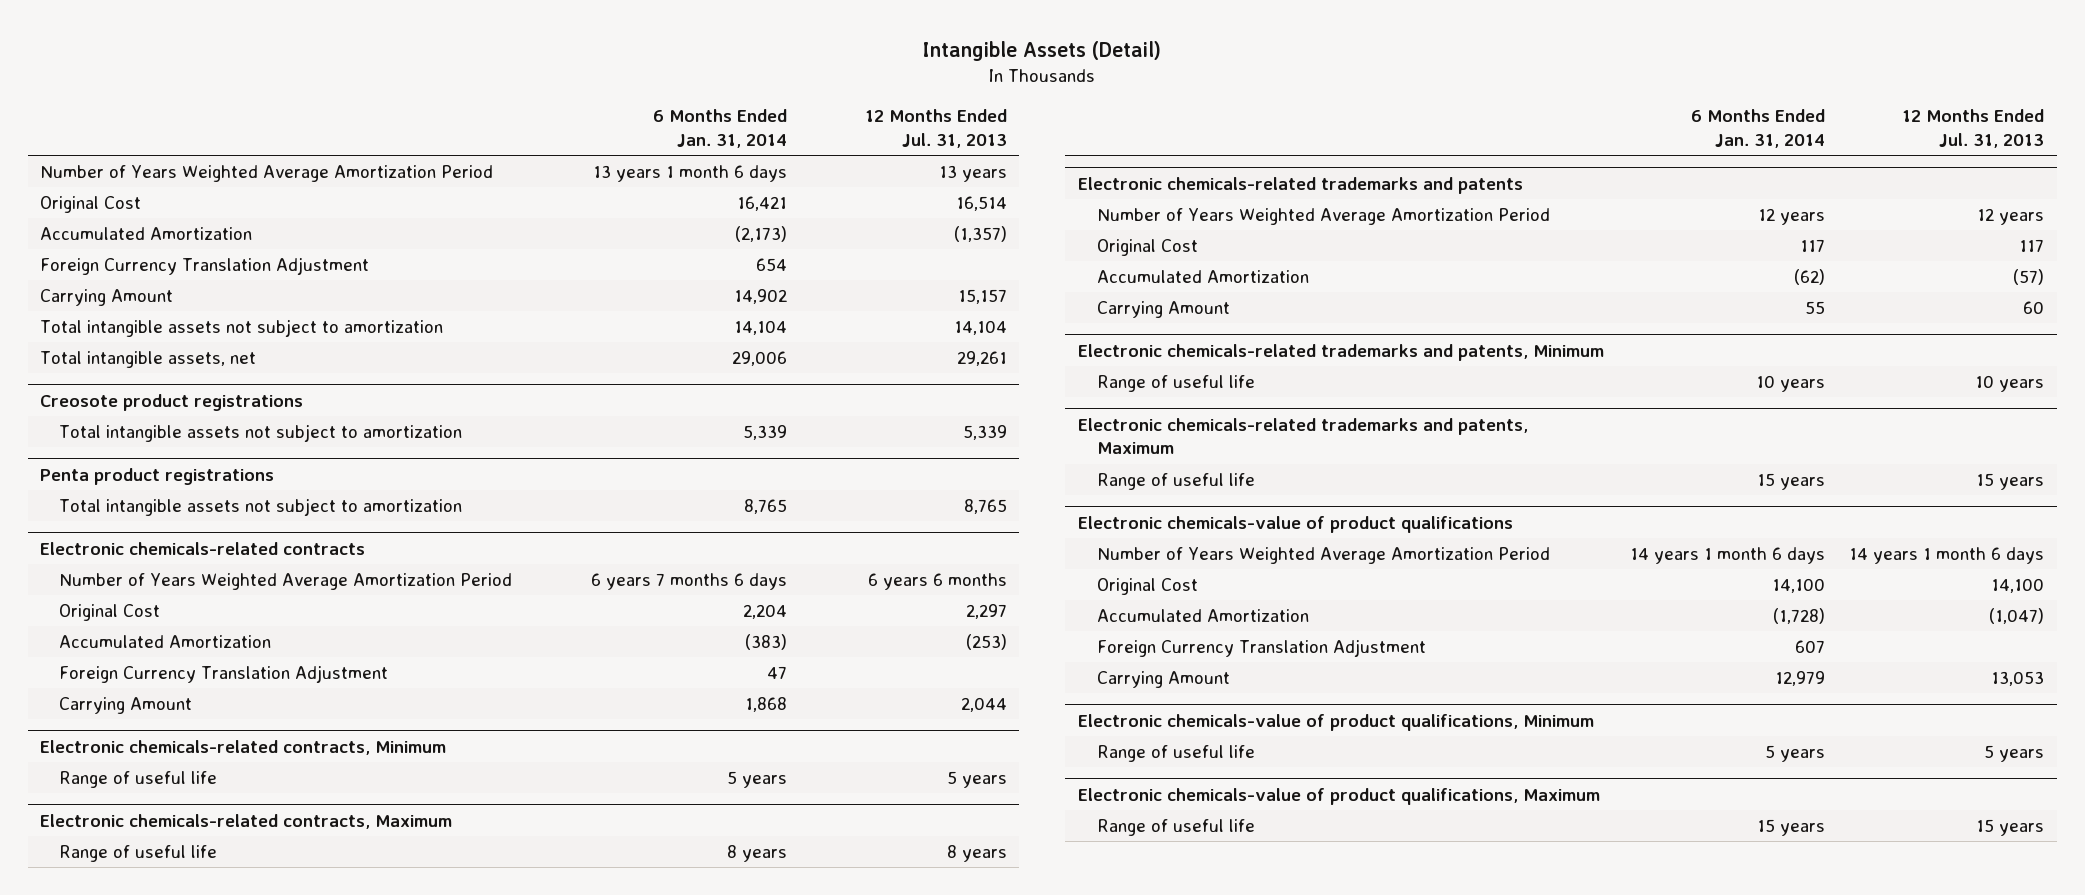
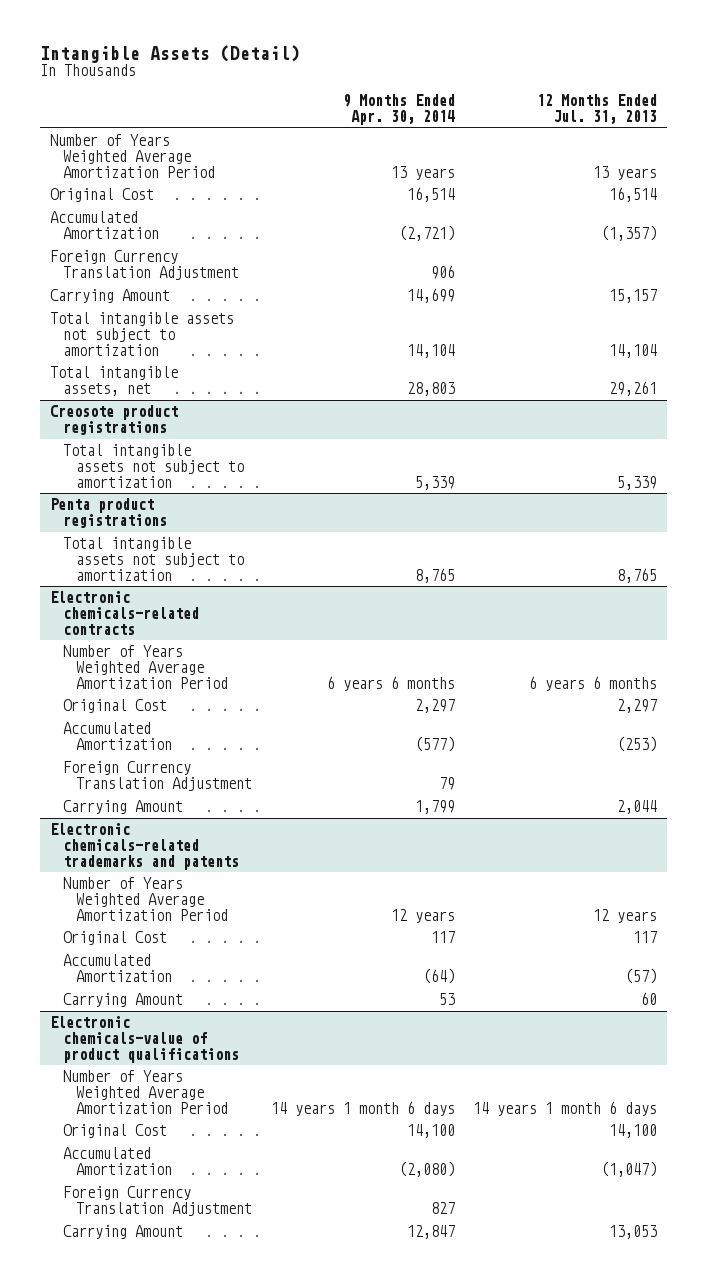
- | 6 Months Ended Jan. 31, 2014 | 12 Months Ended Jul. 31, 2013
+ | 9 Months Ended Apr. 30, 2014 | 12 Months Ended Jul. 31, 2013
- Electronic chemicals-related contracts, Minimum
- Range of useful life | 5 years | 5 years
- Electronic chemicals-related contracts, Maximum
- Range of useful life | 8 years | 8 years
- Electronic chemicals-related trademarks and patents, Minimum
- Range of useful life | 10 years | 10 years
- Electronic chemicals-related trademarks and patents, Maximum
- Range of useful life | 15 years | 15 years
- Electronic chemicals-value of product qualifications, Minimum
- Range of useful life | 5 years | 5 years
- Electronic chemicals-value of product qualifications, Maximum
- Range of useful life | 15 years | 15 years

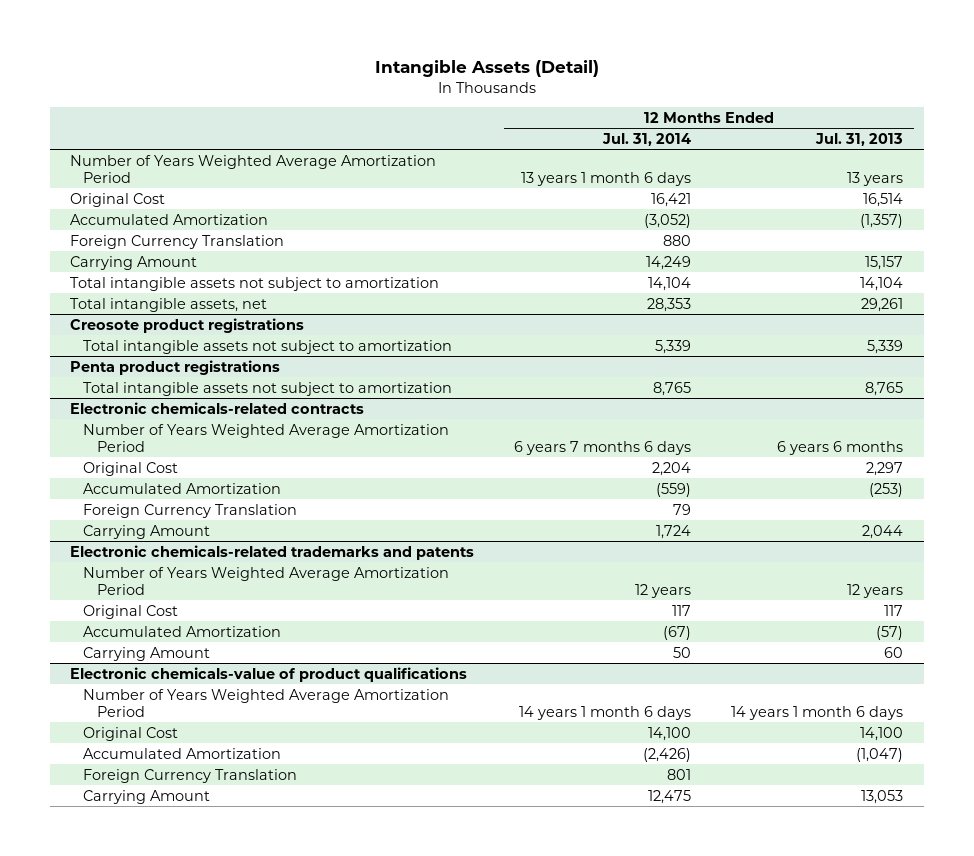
- | 9 Months Ended Apr. 30, 2014 | 12 Months Ended Jul. 31, 2013
+ | 12 Months Ended Jul. 31, 2014 | 12 Months Ended Jul. 31, 2013
- Foreign Currency Translation Adjustment | 906 |
+ Foreign Currency Translation | 880 |
@ Electronic chemicals-related contracts
- Foreign Currency Translation Adjustment | 79 |
+ Foreign Currency Translation | 79 |
@ Electronic chemicals-value of product qualifications
- Foreign Currency Translation Adjustment | 827 |
+ Foreign Currency Translation | 801 |

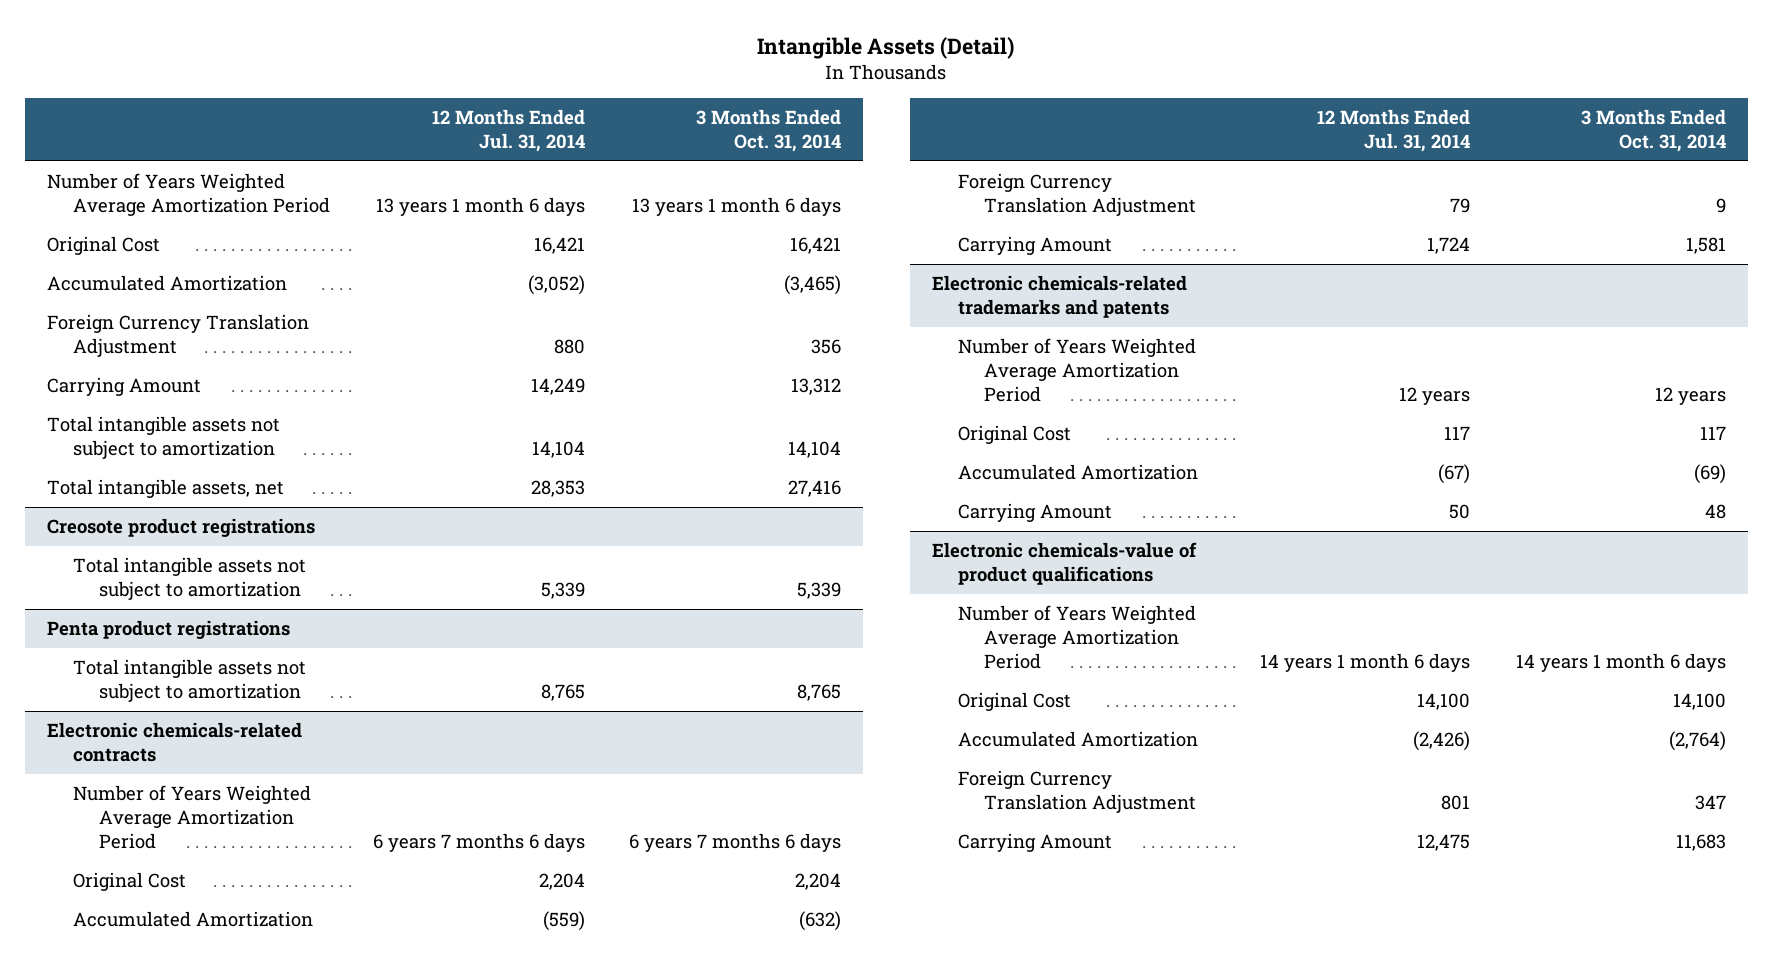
- | 12 Months Ended Jul. 31, 2014 | 12 Months Ended Jul. 31, 2013
+ | 12 Months Ended Jul. 31, 2014 | 3 Months Ended Oct. 31, 2014
- Foreign Currency Translation | 880 |
+ Foreign Currency Translation Adjustment | 880 | 356
@ Electronic chemicals-related contracts
- Foreign Currency Translation | 79 |
+ Foreign Currency Translation Adjustment | 79 | 9
@ Electronic chemicals-value of product qualifications
- Foreign Currency Translation | 801 |
+ Foreign Currency Translation Adjustment | 801 | 347

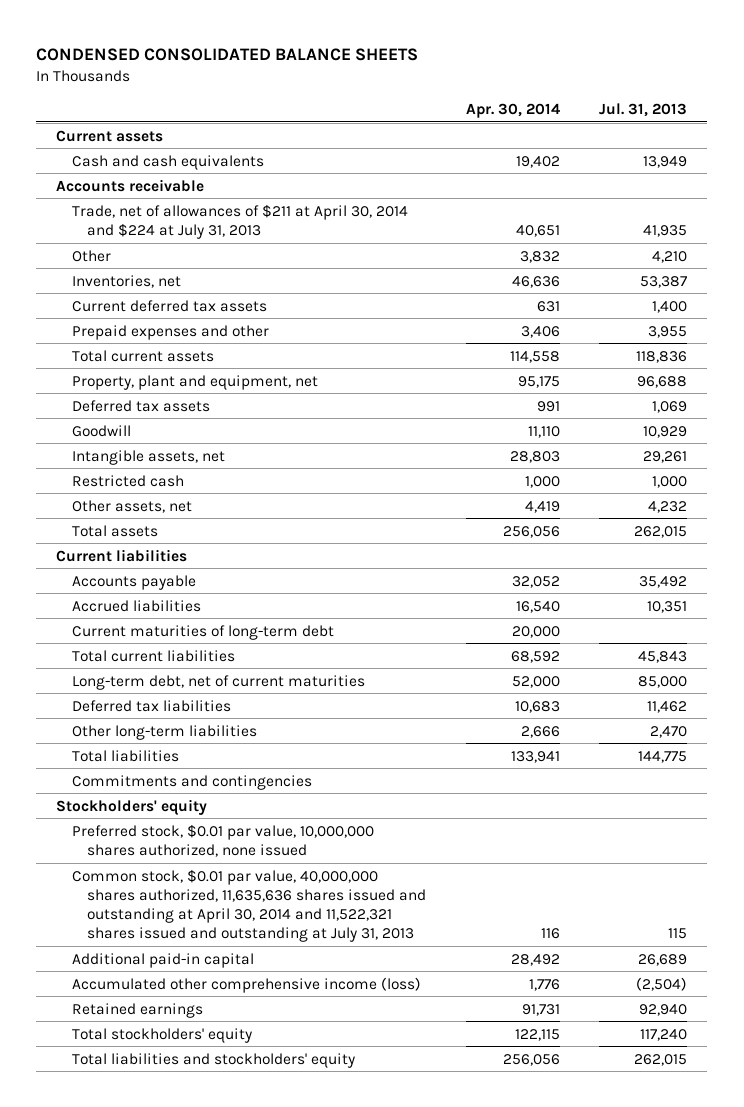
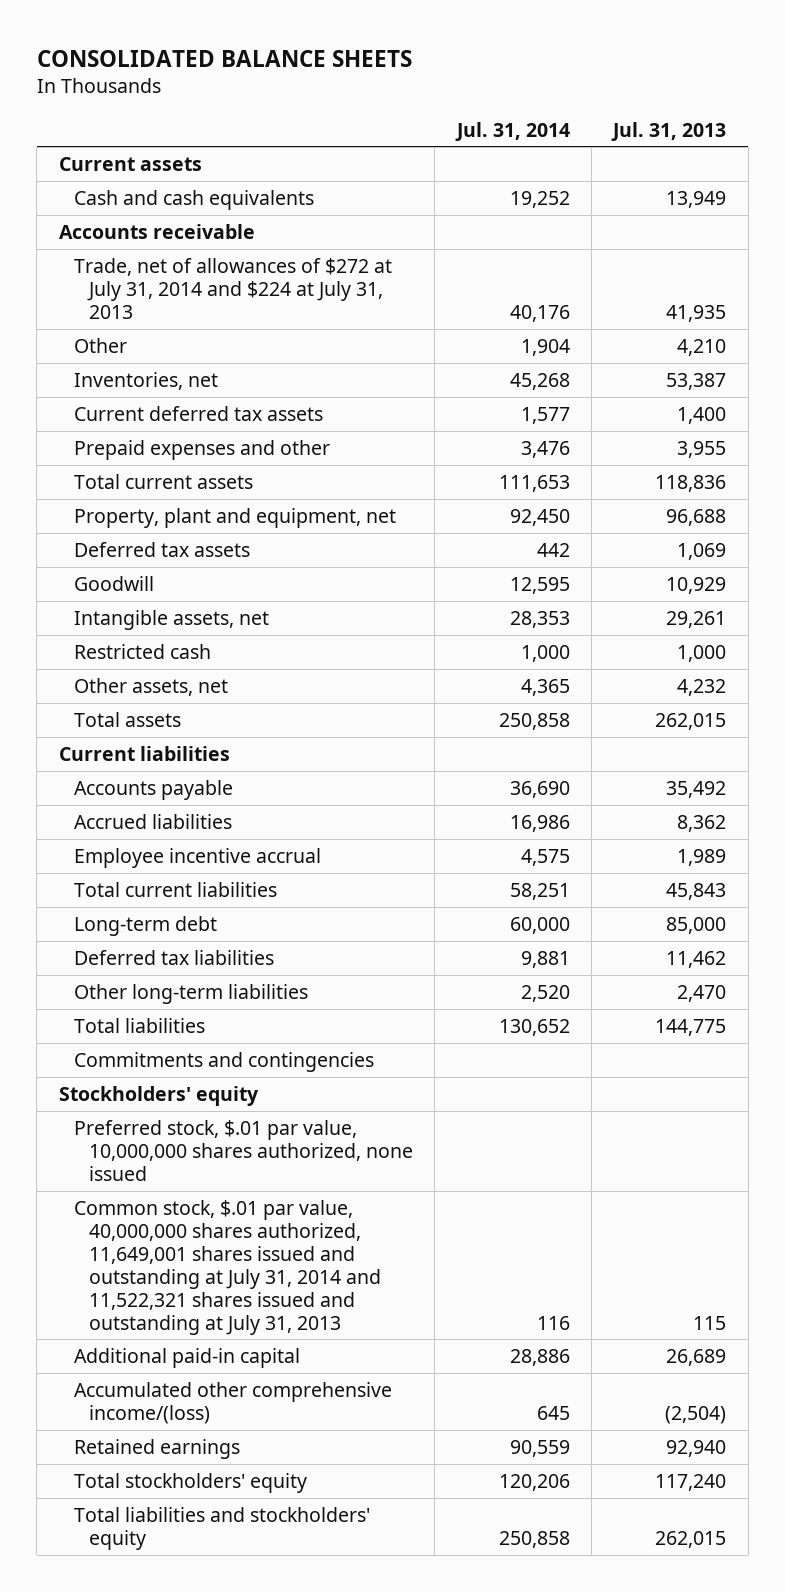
- CONDENSED CONSOLIDATED BALANCE SHEETS
+ CONSOLIDATED BALANCE SHEETS
- | Apr. 30, 2014 | Jul. 31, 2013
+ | Jul. 31, 2014 | Jul. 31, 2013
- Trade, net of allowances of $211 at April 30, 2014 and $224 at July 31, 2013 | 40,651 | 41,935
+ Trade, net of allowances of $272 at July 31, 2014 and $224 at July 31, 2013 | 40,176 | 41,935
- Accrued liabilities | 16,540 | 10,351
- Current maturities of long-term debt | 20,000 |
+ Accrued liabilities | 16,986 | 8,362
+ Employee incentive accrual | 4,575 | 1,989
- Long-term debt, net of current maturities | 52,000 | 85,000
+ Long-term debt | 60,000 | 85,000
- Preferred stock, $0.01 par value, 10,000,000 shares authorized, none issued
- Common stock, $0.01 par value, 40,000,000 shares authorized, 11,635,636 shares issued and outstanding at April 30, 2014 and 11,522,321 shares issued and outstanding at July 31, 2013 | 116 | 115
+ Preferred stock, $.01 par value, 10,000,000 shares authorized, none issued
+ Common stock, $.01 par value, 40,000,000 shares authorized, 11,649,001 shares issued and outstanding at July 31, 2014 and 11,522,321 shares issued and outstanding at July 31, 2013 | 116 | 115
- Accumulated other comprehensive income (loss) | 1,776 | (2,504)
+ Accumulated other comprehensive income/(loss) | 645 | (2,504)

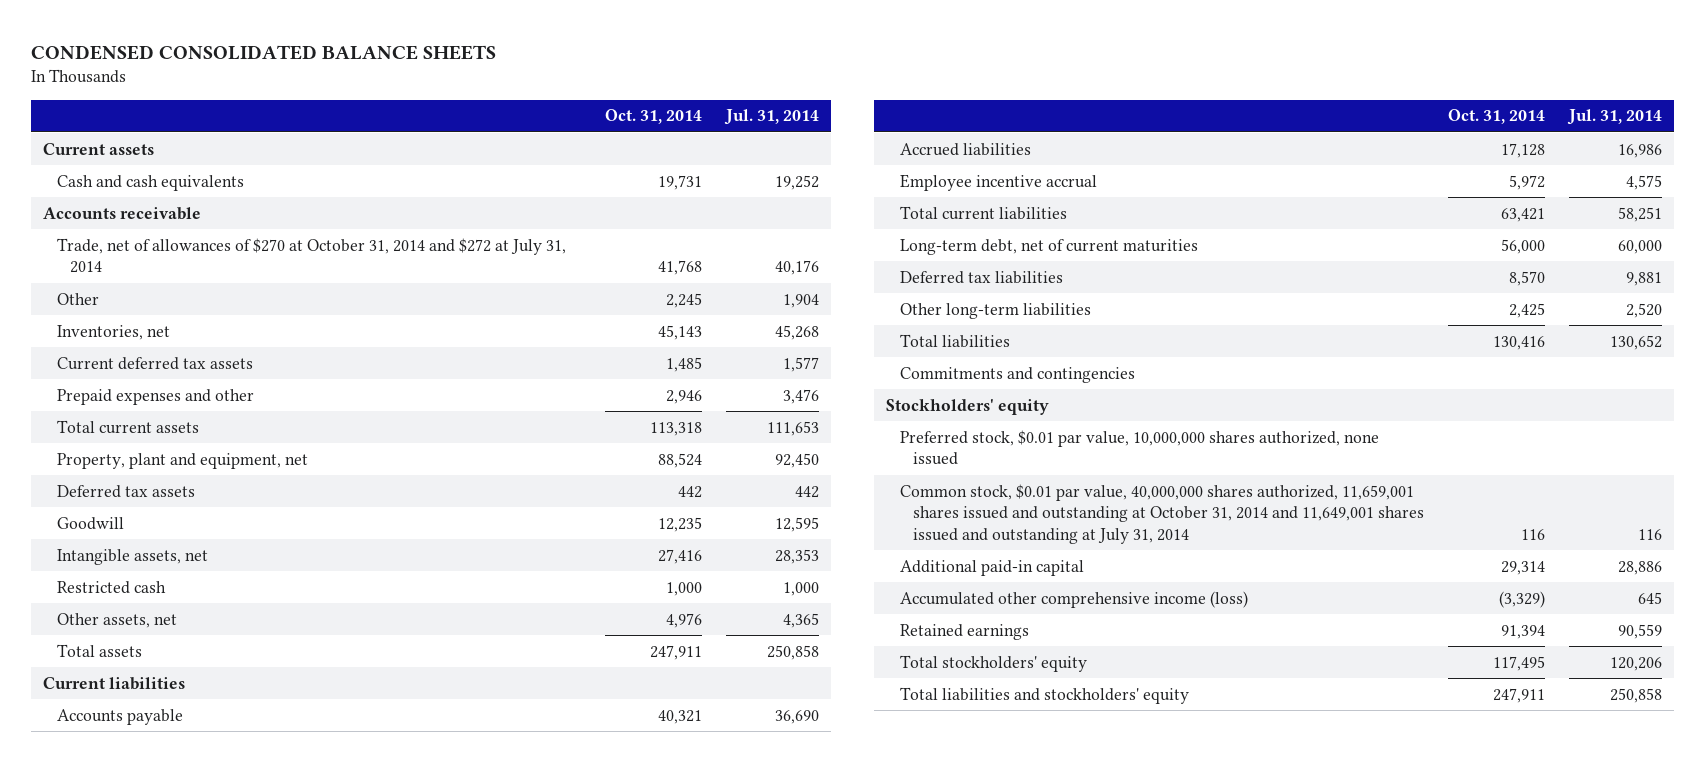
- CONSOLIDATED BALANCE SHEETS
+ CONDENSED CONSOLIDATED BALANCE SHEETS
- | Jul. 31, 2014 | Jul. 31, 2013
+ | Oct. 31, 2014 | Jul. 31, 2014
- Trade, net of allowances of $272 at July 31, 2014 and $224 at July 31, 2013 | 40,176 | 41,935
+ Trade, net of allowances of $270 at October 31, 2014 and $272 at July 31, 2014 | 41,768 | 40,176
- Long-term debt | 60,000 | 85,000
+ Long-term debt, net of current maturities | 56,000 | 60,000
- Preferred stock, $.01 par value, 10,000,000 shares authorized, none issued
- Common stock, $.01 par value, 40,000,000 shares authorized, 11,649,001 shares issued and outstanding at July 31, 2014 and 11,522,321 shares issued and outstanding at July 31, 2013 | 116 | 115
+ Preferred stock, $0.01 par value, 10,000,000 shares authorized, none issued
+ Common stock, $0.01 par value, 40,000,000 shares authorized, 11,659,001 shares issued and outstanding at October 31, 2014 and 11,649,001 shares issued and outstanding at July 31, 2014 | 116 | 116
- Accumulated other comprehensive income/(loss) | 645 | (2,504)
+ Accumulated other comprehensive income (loss) | (3,329) | 645

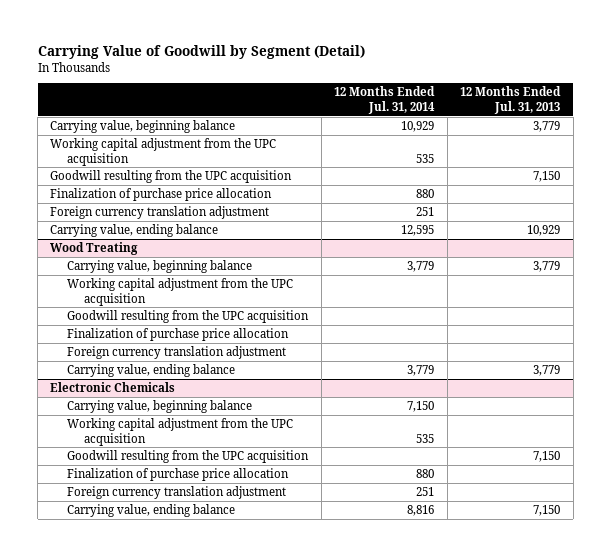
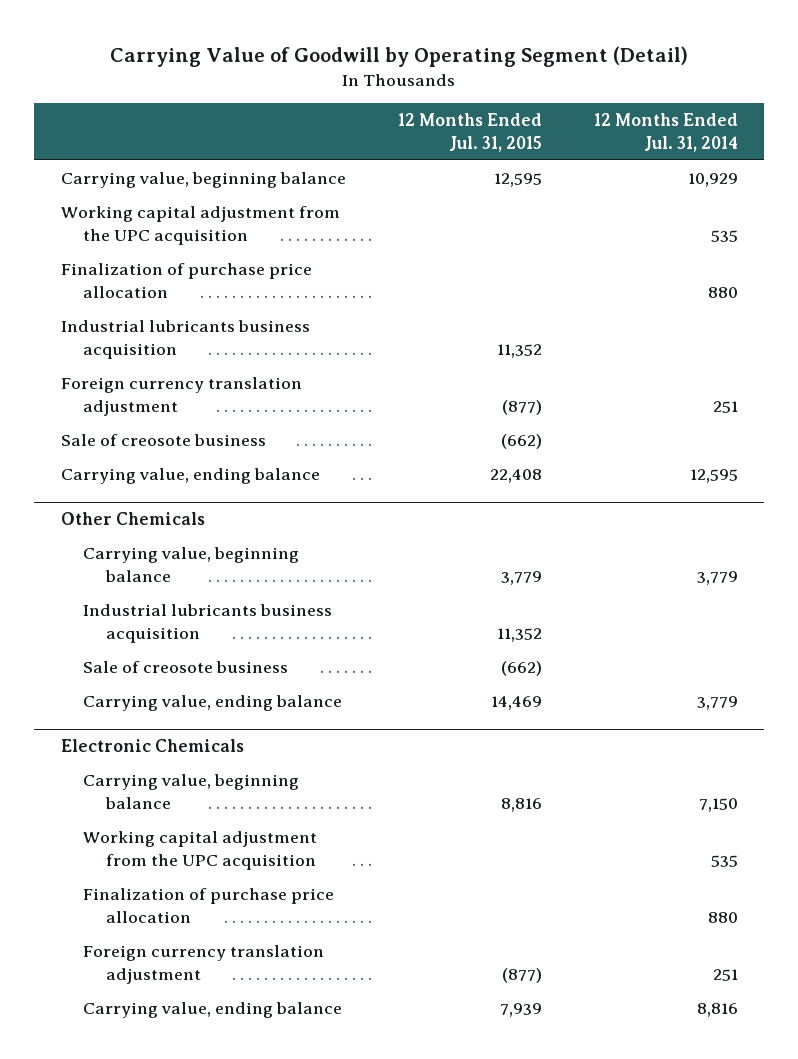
- Carrying Value of Goodwill by Segment (Detail)
+ Carrying Value of Goodwill by Operating Segment (Detail)
- | 12 Months Ended Jul. 31, 2014 | 12 Months Ended Jul. 31, 2013
+ | 12 Months Ended Jul. 31, 2015 | 12 Months Ended Jul. 31, 2014
- Goodwill resulting from the UPC acquisition | | 7,150
+ Industrial lubricants business acquisition | 11,352 |
+ Sale of creosote business | (662) |
- Wood Treating
+ Other Chemicals
- Working capital adjustment from the UPC acquisition
- Goodwill resulting from the UPC acquisition
- Finalization of purchase price allocation
- Foreign currency translation adjustment
+ Industrial lubricants business acquisition | 11,352 |
+ Sale of creosote business | (662) |
@ Electronic Chemicals
- Goodwill resulting from the UPC acquisition | | 7,150

